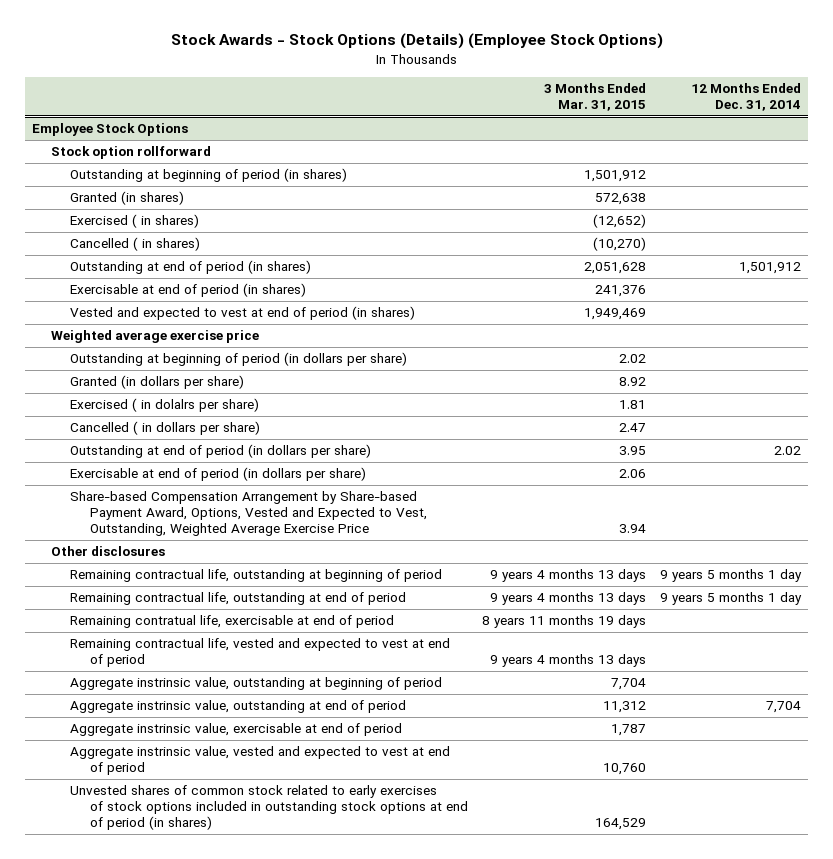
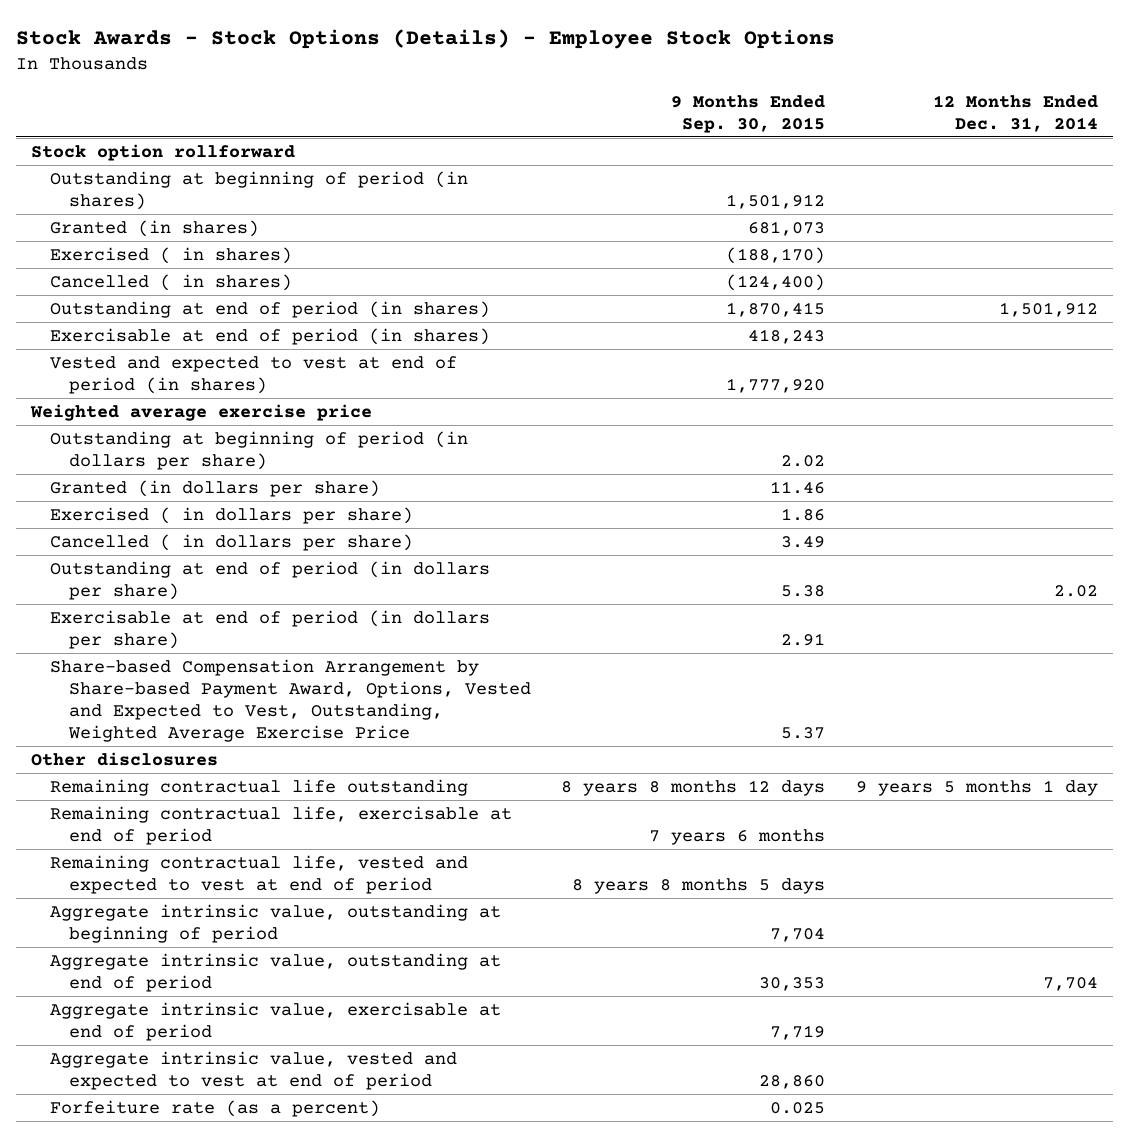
- Stock Awards - Stock Options (Details) (Employee Stock Options)
+ Stock Awards - Stock Options (Details) - Employee Stock Options
- | 3 Months Ended Mar. 31, 2015 | 12 Months Ended Dec. 31, 2014
+ | 9 Months Ended Sep. 30, 2015 | 12 Months Ended Dec. 31, 2014
- Employee Stock Options
- Exercised ( in dolalrs per share) | 1.81 |
+ Exercised ( in dollars per share) | 1.86 |
- Remaining contractual life, outstanding at beginning of period | 9 years 4 months 13 days | 9 years 5 months 1 day
- Remaining contractual life, outstanding at end of period | 9 years 4 months 13 days | 9 years 5 months 1 day
- Remaining contratual life, exercisable at end of period | 8 years 11 months 19 days |
+ Remaining contractual life outstanding | 8 years 8 months 12 days | 9 years 5 months 1 day
+ Remaining contractual life, exercisable at end of period | 7 years 6 months |
- Aggregate instrinsic value, outstanding at beginning of period | 7,704 |
- Aggregate instrinsic value, outstanding at end of period | 11,312 | 7,704
- Aggregate instrinsic value, exercisable at end of period | 1,787 |
- Aggregate instrinsic value, vested and expected to vest at end of period | 10,760 |
- Unvested shares of common stock related to early exercises of stock options included in outstanding stock options at end of period (in shares) | 164,529 |
+ Aggregate intrinsic value, outstanding at beginning of period | 7,704 |
+ Aggregate intrinsic value, outstanding at end of period | 30,353 | 7,704
+ Aggregate intrinsic value, exercisable at end of period | 7,719 |
+ Aggregate intrinsic value, vested and expected to vest at end of period | 28,860 |
+ Forfeiture rate (as a percent) | 0.025 |

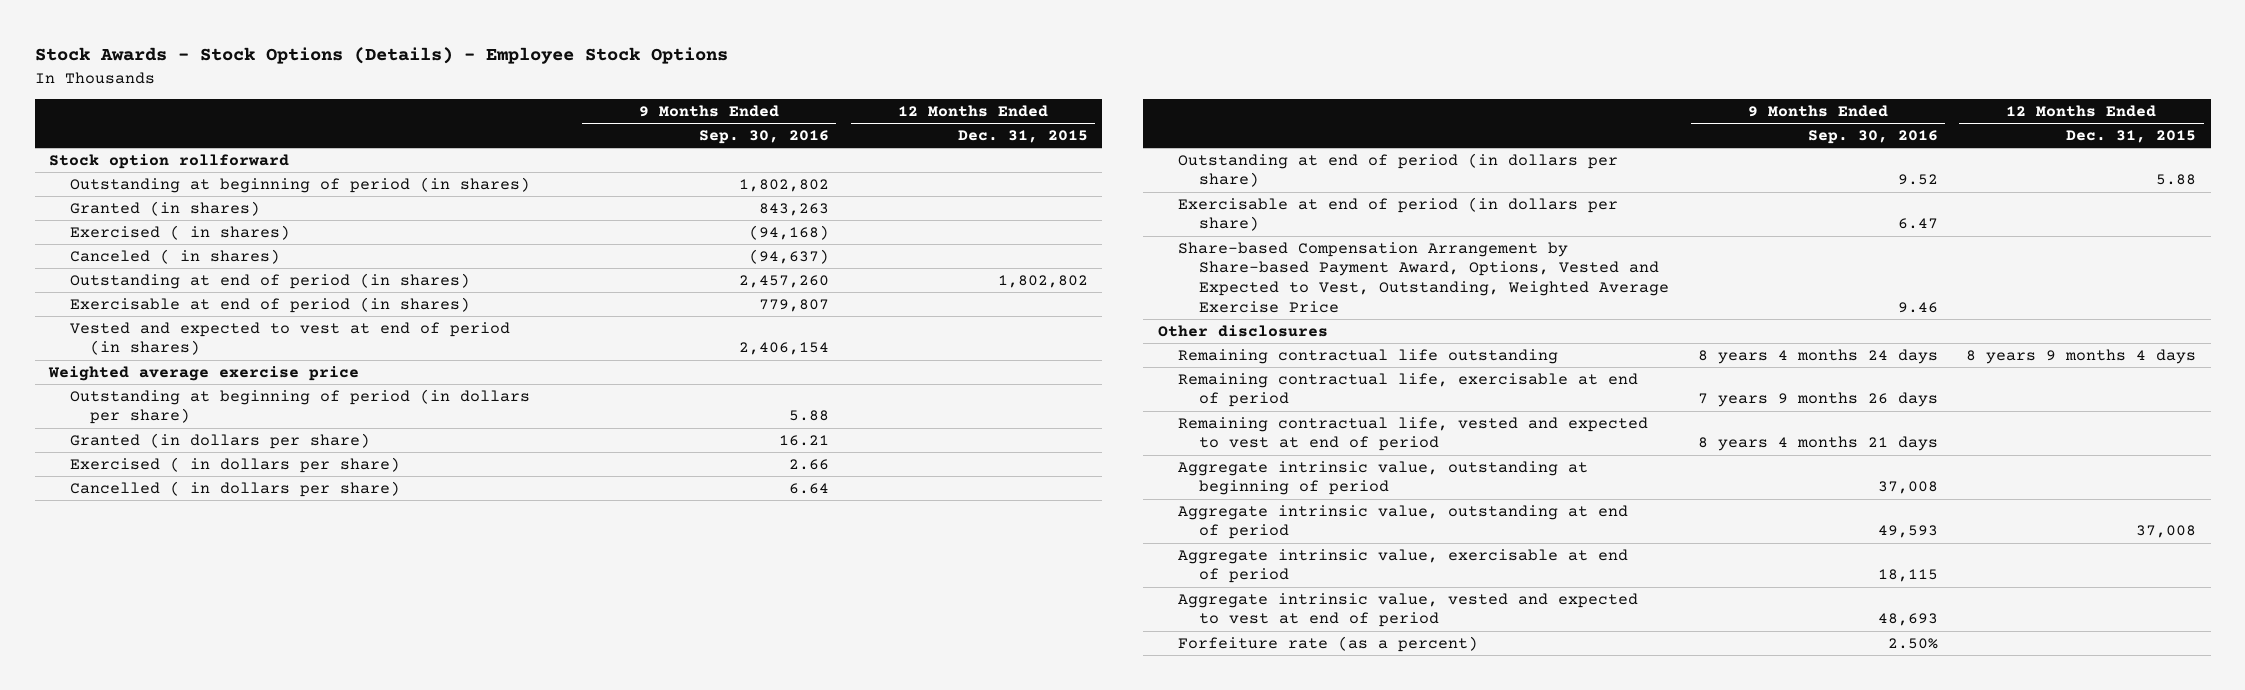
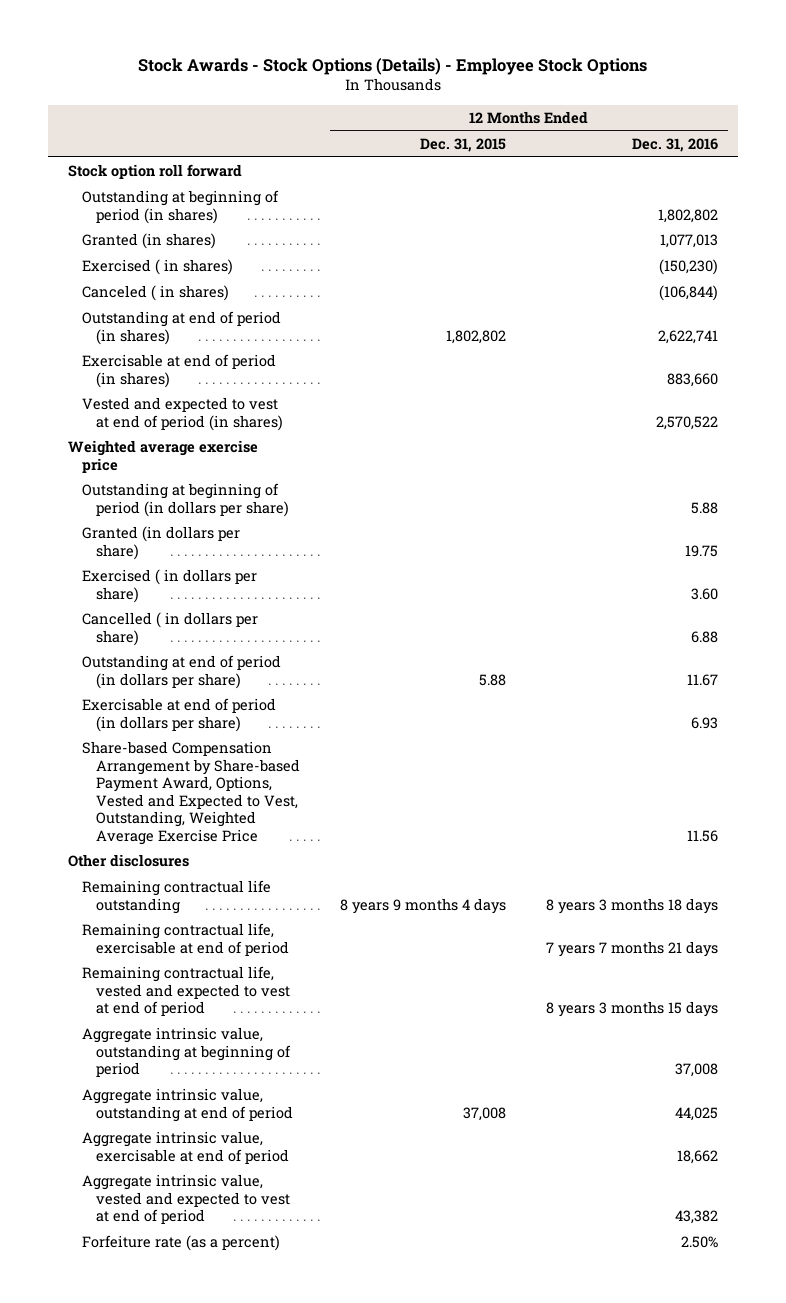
- | 9 Months Ended Sep. 30, 2016 | 12 Months Ended Dec. 31, 2015
+ | 12 Months Ended Dec. 31, 2015 | 12 Months Ended Dec. 31, 2016
- Stock option rollforward
+ Stock option roll forward

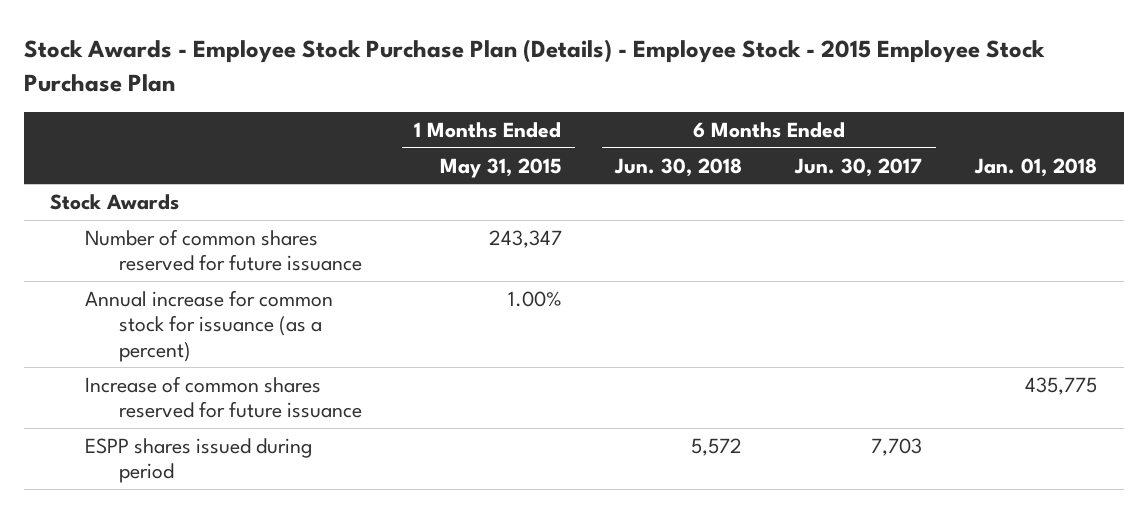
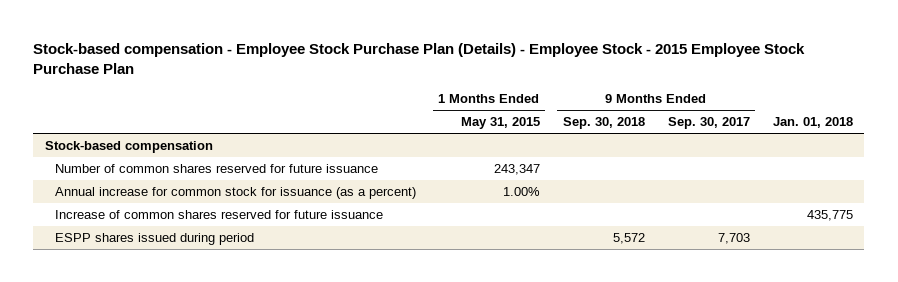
- Stock Awards - Employee Stock Purchase Plan (Details) - Employee Stock - 2015 Employee Stock Purchase Plan
+ Stock-based compensation - Employee Stock Purchase Plan (Details) - Employee Stock - 2015 Employee Stock Purchase Plan
- | 1 Months Ended May 31, 2015 | 6 Months Ended Jun. 30, 2018 | 6 Months Ended Jun. 30, 2017 | Jan. 01, 2018
+ | 1 Months Ended May 31, 2015 | 9 Months Ended Sep. 30, 2018 | 9 Months Ended Sep. 30, 2017 | Jan. 01, 2018
- Stock Awards
+ Stock-based compensation

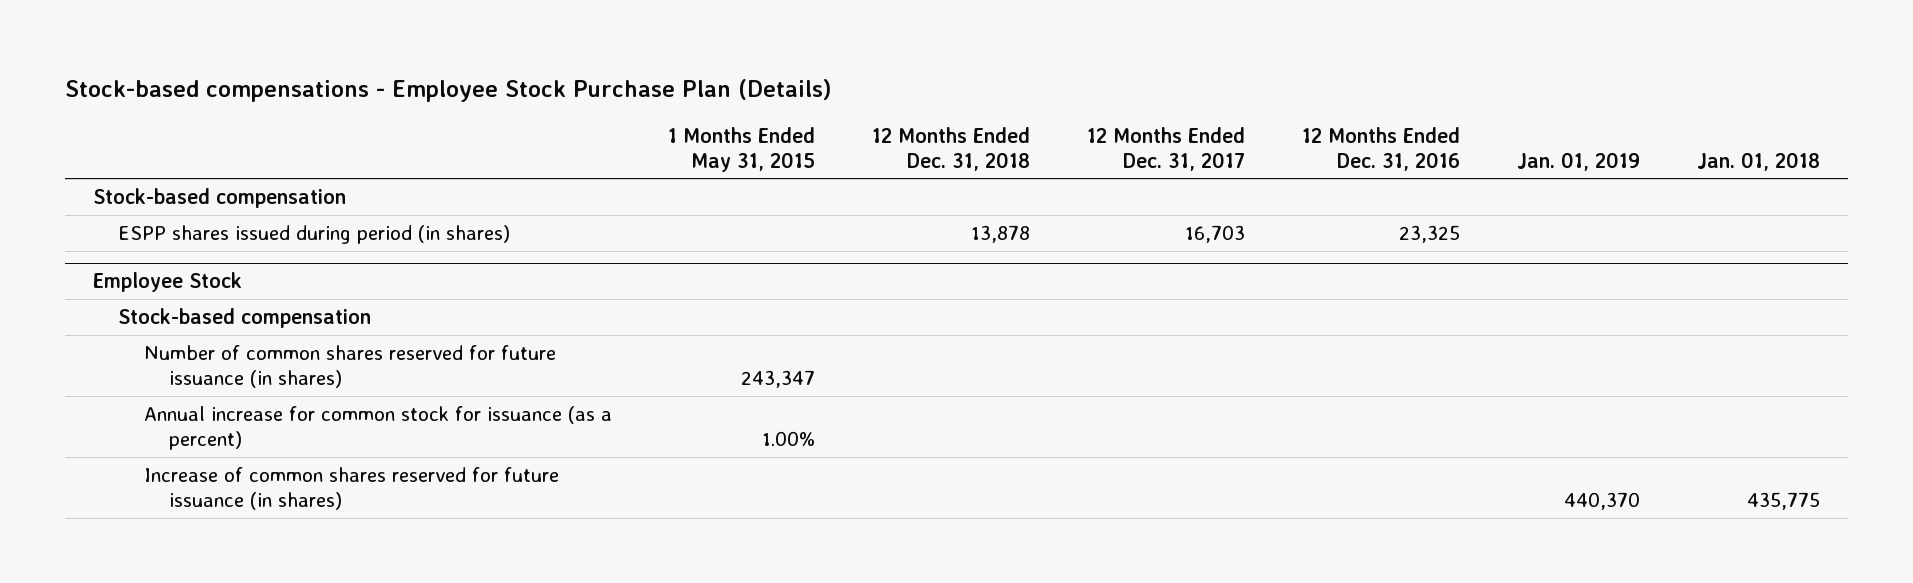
- Stock-based compensation - Employee Stock Purchase Plan (Details) - Employee Stock - 2015 Employee Stock Purchase Plan
+ Stock-based compensations - Employee Stock Purchase Plan (Details)
- | 1 Months Ended May 31, 2015 | 9 Months Ended Sep. 30, 2018 | 9 Months Ended Sep. 30, 2017 | Jan. 01, 2018
+ | 1 Months Ended May 31, 2015 | 12 Months Ended Dec. 31, 2018 | 12 Months Ended Dec. 31, 2017 | 12 Months Ended Dec. 31, 2016 | Jan. 01, 2019 | Jan. 01, 2018
- Number of common shares reserved for future issuance | 243,347 | | |
- Annual increase for common stock for issuance (as a percent) | 1.00% | | |
- Increase of common shares reserved for future issuance | | | | 435,775
- ESPP shares issued during period | | 5,572 | 7,703 |
+ ESPP shares issued during period (in shares) | | 13,878 | 16,703 | 23,325 | |
+ Employee Stock
+ Stock-based compensation
+ Number of common shares reserved for future issuance (in shares) | 243,347 | | | | |
+ Annual increase for common stock for issuance (as a percent) | 1.00% | | | | |
+ Increase of common shares reserved for future issuance (in shares) | | | | | 440,370 | 435,775

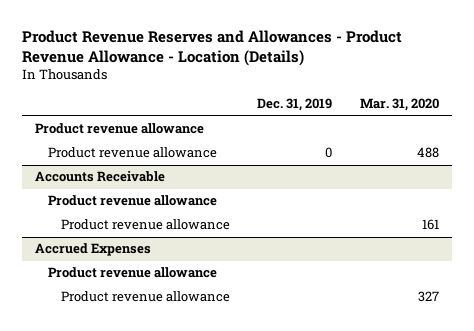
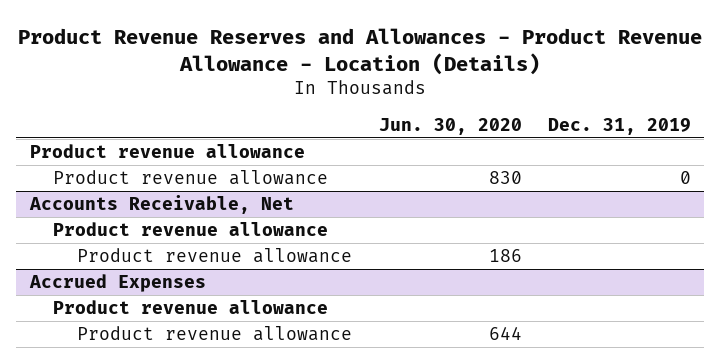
- | Dec. 31, 2019 | Mar. 31, 2020
+ | Jun. 30, 2020 | Dec. 31, 2019
- Accounts Receivable
+ Accounts Receivable, Net

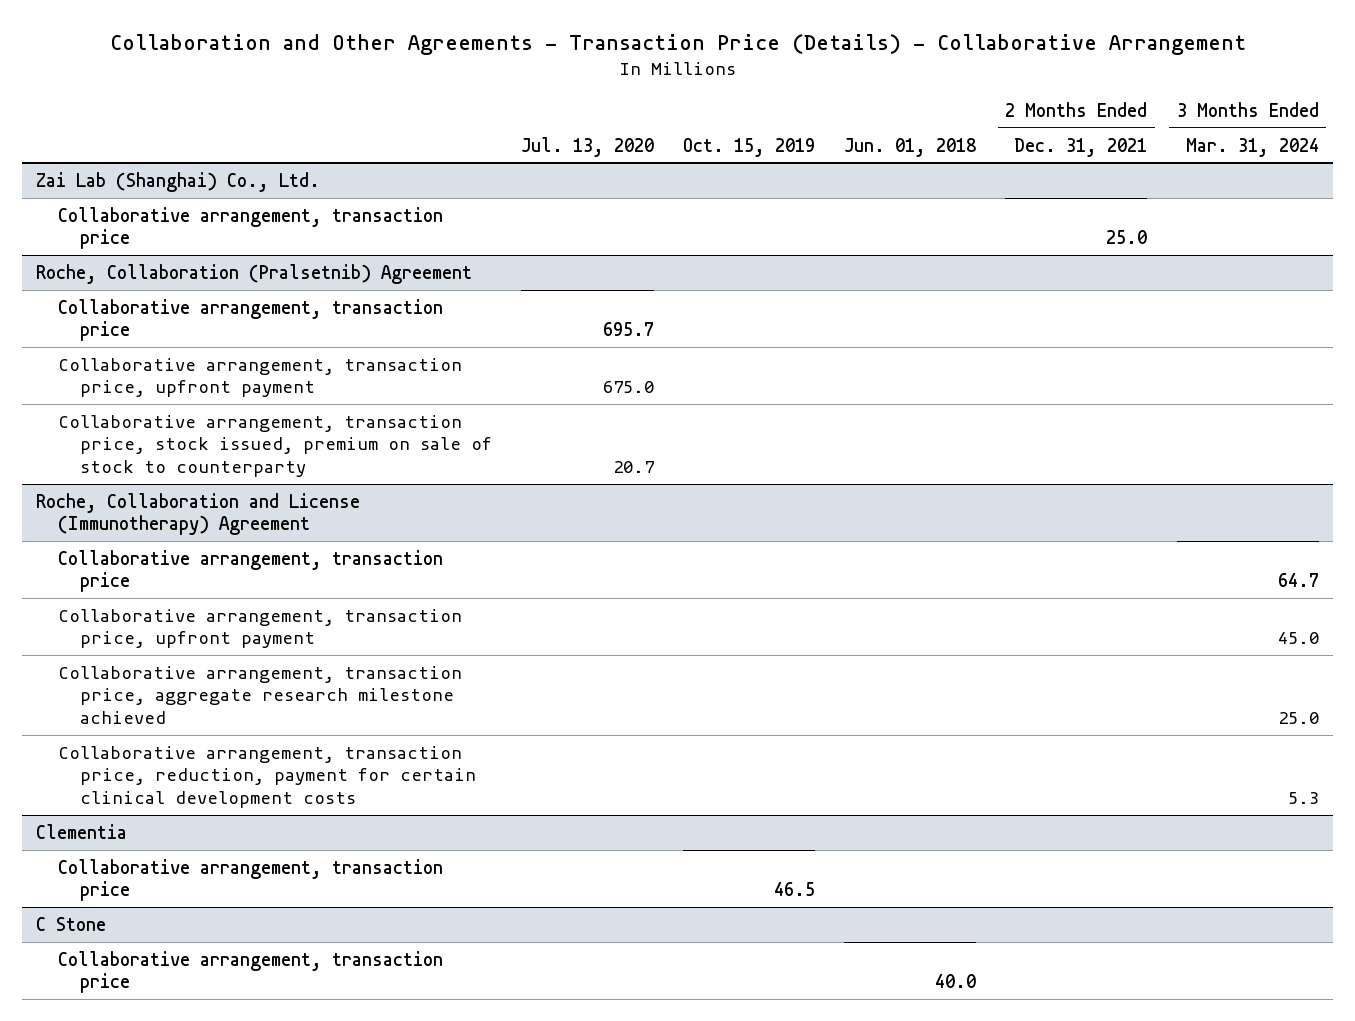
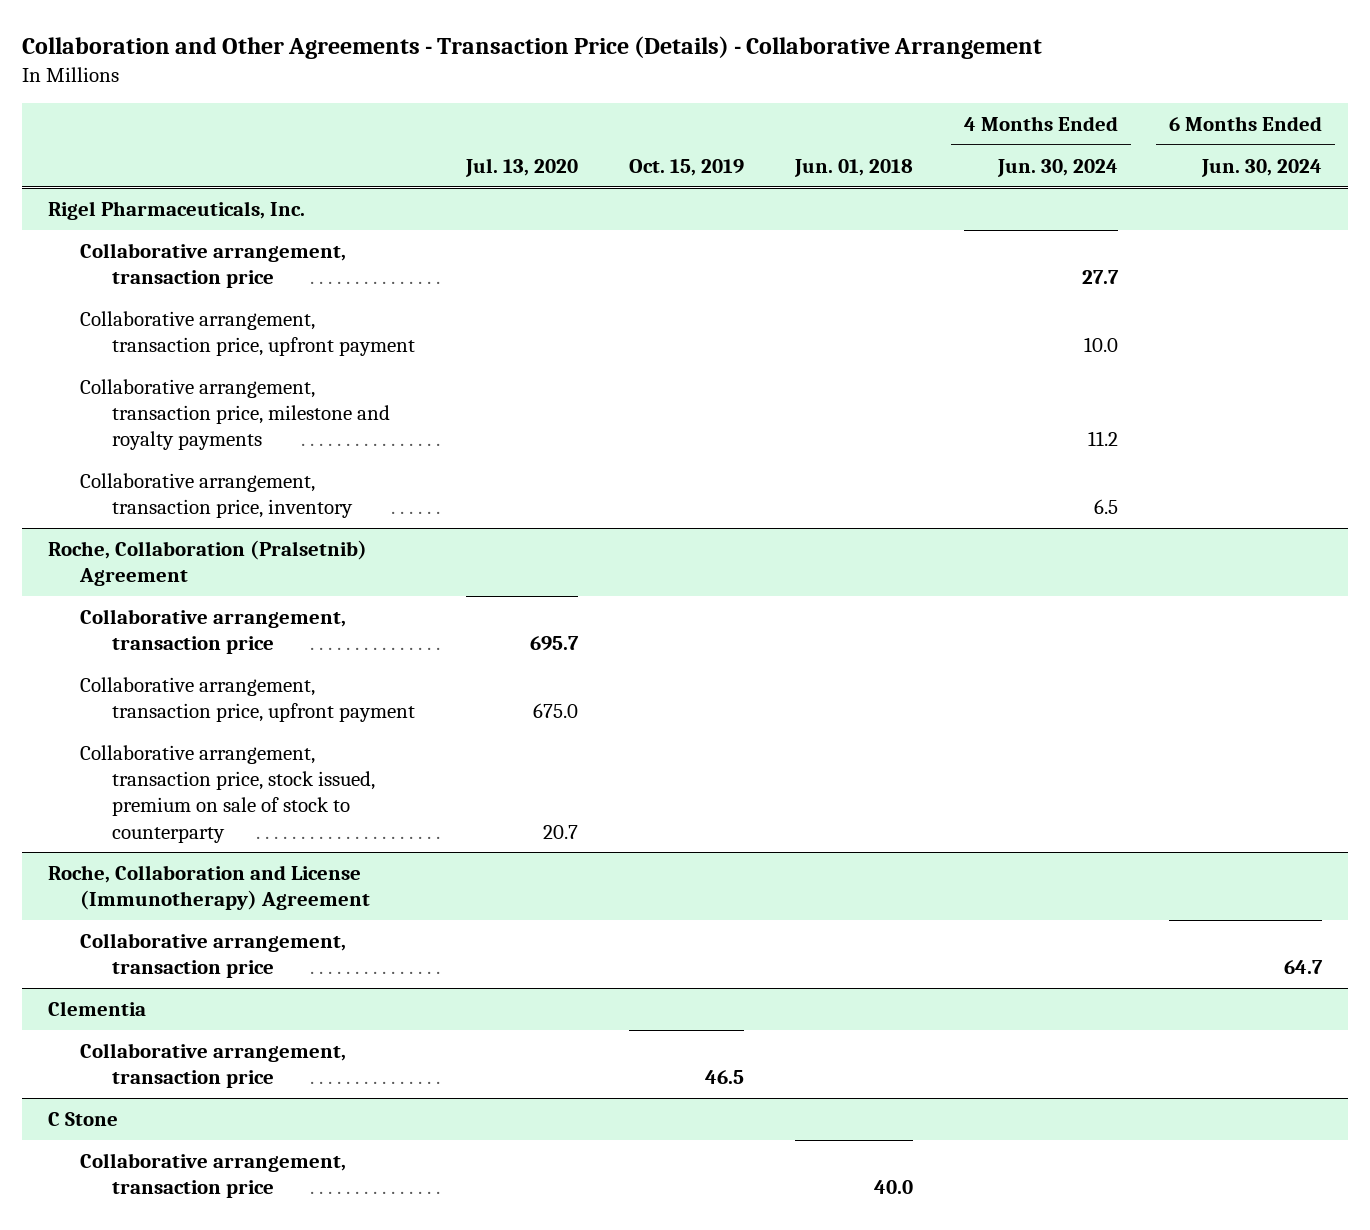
- | Jul. 13, 2020 | Oct. 15, 2019 | Jun. 01, 2018 | 2 Months Ended Dec. 31, 2021 | 3 Months Ended Mar. 31, 2024
+ | Jul. 13, 2020 | Oct. 15, 2019 | Jun. 01, 2018 | 4 Months Ended Jun. 30, 2024 | 6 Months Ended Jun. 30, 2024
- Zai Lab (Shanghai) Co., Ltd.
+ Rigel Pharmaceuticals, Inc.
+ Collaborative arrangement, transaction price, upfront payment | | | | 10.0 |
+ Collaborative arrangement, transaction price, milestone and royalty payments | | | | 11.2 |
+ Collaborative arrangement, transaction price, inventory | | | | 6.5 |
@ Roche, Collaboration and License (Immunotherapy) Agreement
- Collaborative arrangement, transaction price, upfront payment | | | | | 45.0
- Collaborative arrangement, transaction price, aggregate research milestone achieved | | | | | 25.0
- Collaborative arrangement, transaction price, reduction, payment for certain clinical development costs | | | | | 5.3

